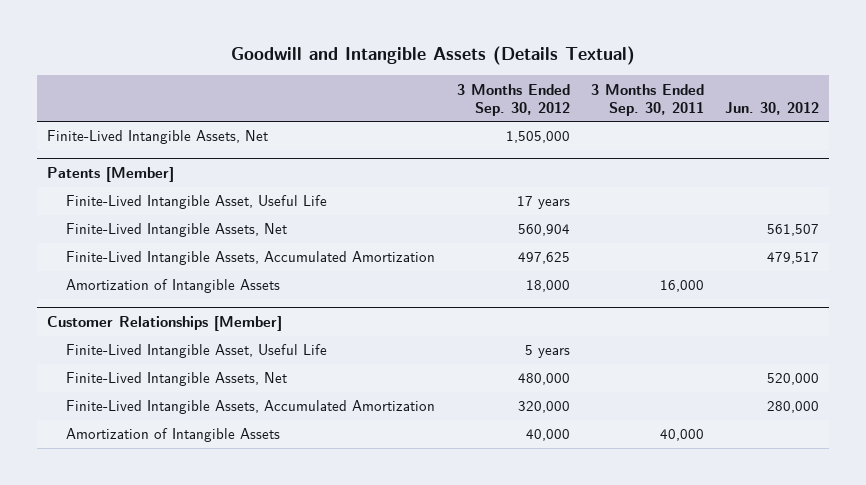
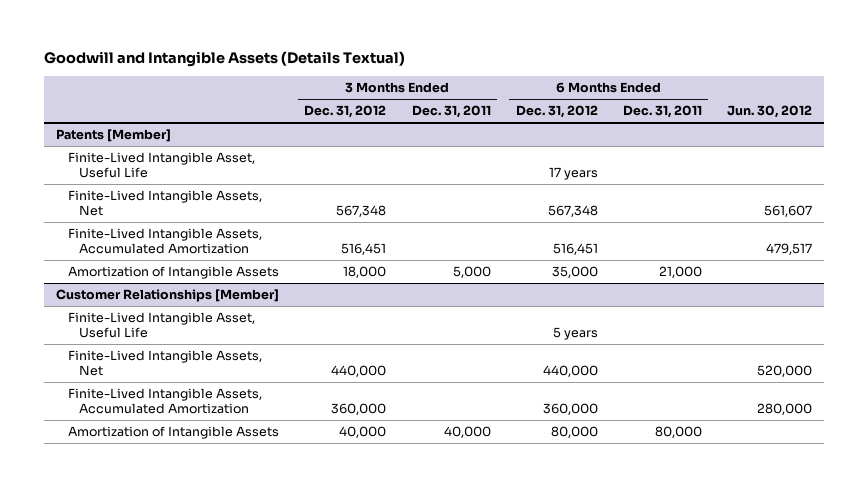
- | 3 Months Ended Sep. 30, 2012 | 3 Months Ended Sep. 30, 2011 | Jun. 30, 2012
+ | 3 Months Ended Dec. 31, 2012 | 3 Months Ended Dec. 31, 2011 | 6 Months Ended Dec. 31, 2012 | 6 Months Ended Dec. 31, 2011 | Jun. 30, 2012
- Finite-Lived Intangible Assets, Net | 1,505,000 | |
@ Patents [Member]
- Finite-Lived Intangible Assets, Net | 560,904 | | 561,507
+ Finite-Lived Intangible Assets, Net | 567,348 | | 567,348 | | 561,607

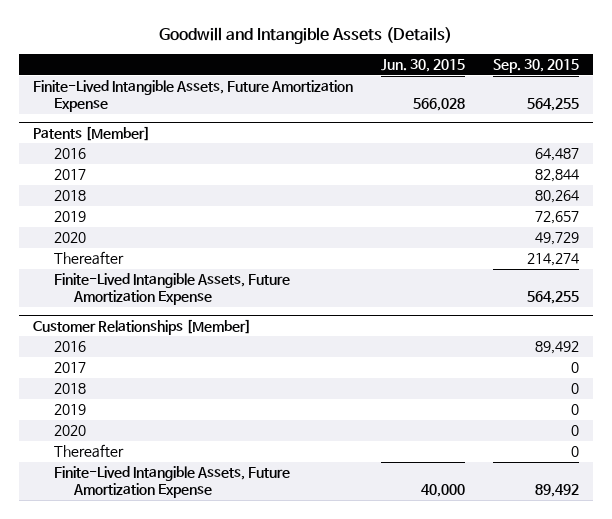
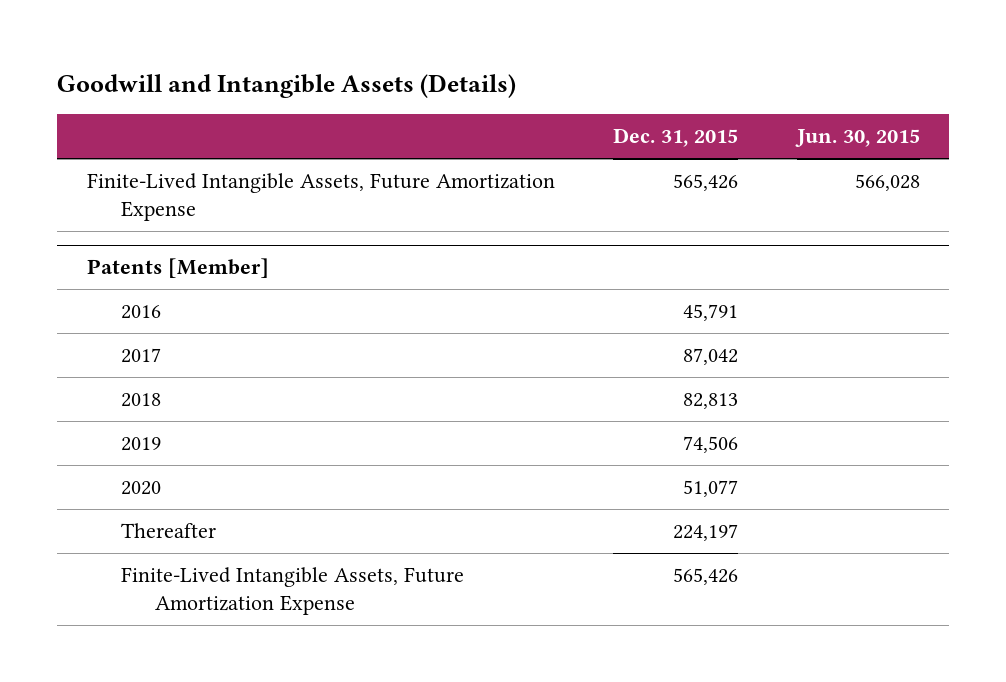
- | Jun. 30, 2015 | Sep. 30, 2015
+ | Dec. 31, 2015 | Jun. 30, 2015
- Customer Relationships [Member]
- 2016 | | 89,492
- 2017 | | 0
- 2018 | | 0
- 2019 | | 0
- 2020 | | 0
- Thereafter | | 0
- Finite-Lived Intangible Assets, Future Amortization Expense | 40,000 | 89,492

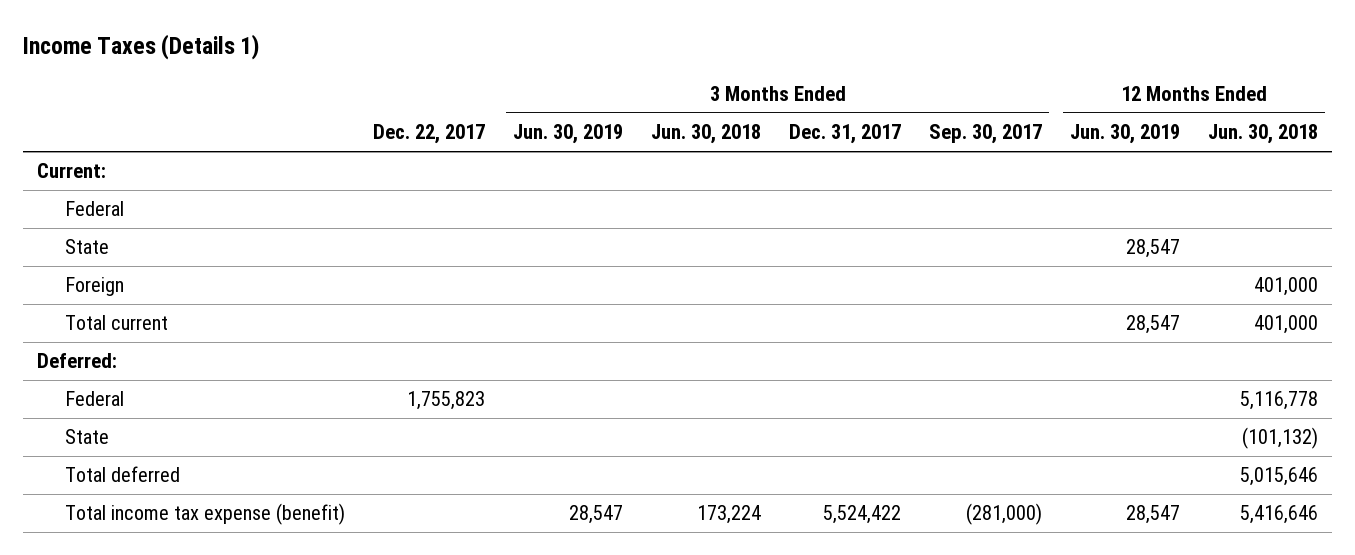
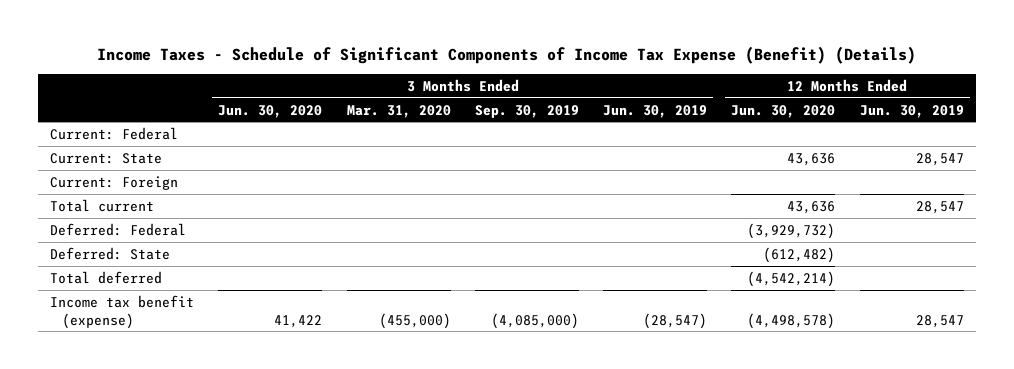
- Income Taxes (Details 1)
+ Income Taxes - Schedule of Significant Components of Income Tax Expense (Benefit) (Details)
- | Dec. 22, 2017 | 3 Months Ended Jun. 30, 2019 | 3 Months Ended Jun. 30, 2018 | 3 Months Ended Dec. 31, 2017 | 3 Months Ended Sep. 30, 2017 | 12 Months Ended Jun. 30, 2019 | 12 Months Ended Jun. 30, 2018
+ | 3 Months Ended Jun. 30, 2020 | 3 Months Ended Mar. 31, 2020 | 3 Months Ended Sep. 30, 2019 | 3 Months Ended Jun. 30, 2019 | 12 Months Ended Jun. 30, 2020 | 12 Months Ended Jun. 30, 2019
- Current:
- Federal
- State | | | | | | 28,547 |
- Foreign | | | | | | | 401,000
+ Current: Federal
+ Current: State | | | | | 43,636 | 28,547
+ Current: Foreign
- Deferred:
- Federal | 1,755,823 | | | | | | 5,116,778
- State | | | | | | | (101,132)
+ Deferred: Federal | | | | | (3,929,732) |
+ Deferred: State | | | | | (612,482) |
- Total income tax expense (benefit) | | 28,547 | 173,224 | 5,524,422 | (281,000) | 28,547 | 5,416,646
+ Income tax benefit (expense) | 41,422 | (455,000) | (4,085,000) | (28,547) | (4,498,578) | 28,547

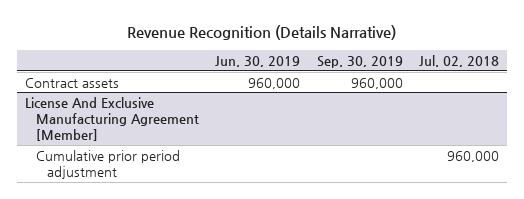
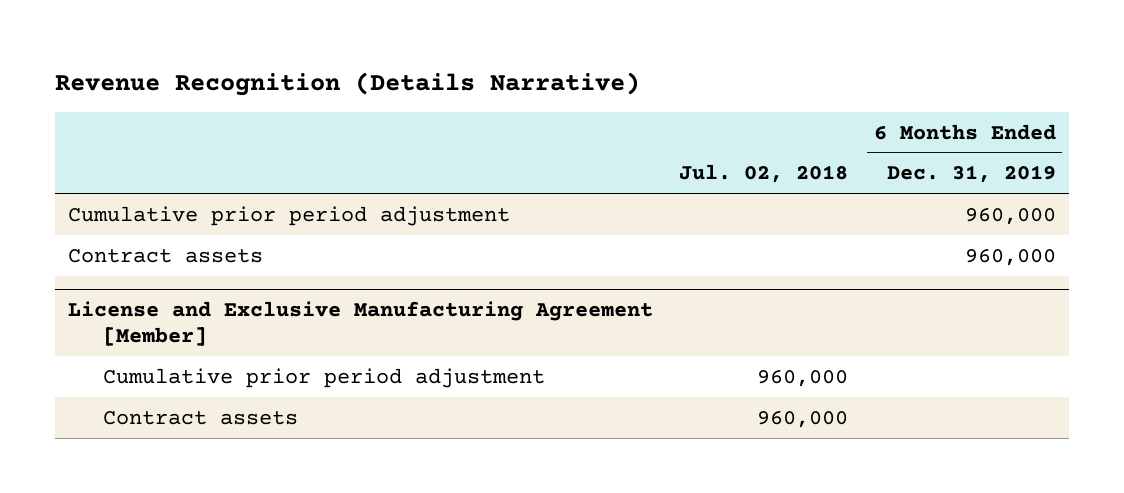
- | Jun. 30, 2019 | Sep. 30, 2019 | Jul. 02, 2018
+ | Jul. 02, 2018 | 6 Months Ended Dec. 31, 2019
+ Cumulative prior period adjustment | | 960,000
- License And Exclusive Manufacturing Agreement [Member]
+ License and Exclusive Manufacturing Agreement [Member]
+ Contract assets | 960,000 |

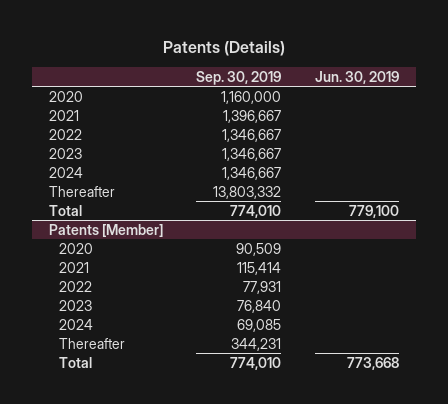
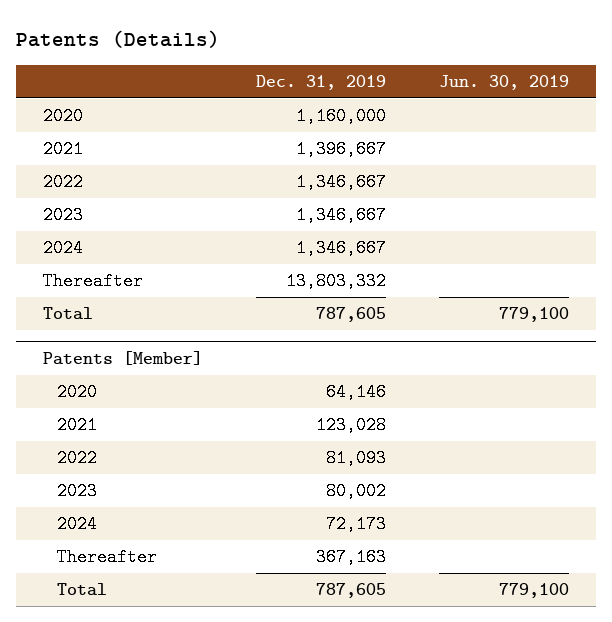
- | Sep. 30, 2019 | Jun. 30, 2019
+ | Dec. 31, 2019 | Jun. 30, 2019
@ Patents [Member]
- Total | 774,010 | 773,668
+ Total | 787,605 | 779,100

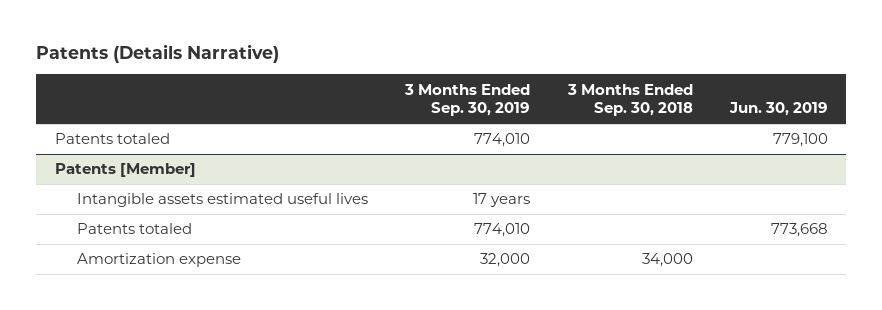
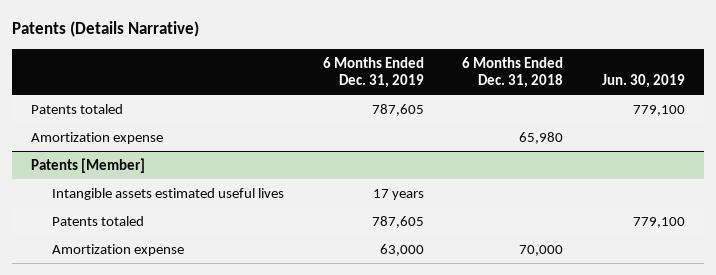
- | 3 Months Ended Sep. 30, 2019 | 3 Months Ended Sep. 30, 2018 | Jun. 30, 2019
+ | 6 Months Ended Dec. 31, 2019 | 6 Months Ended Dec. 31, 2018 | Jun. 30, 2019
+ Amortization expense | | 65,980 |
@ Patents [Member]
- Patents totaled | 774,010 | | 773,668
+ Patents totaled | 787,605 | | 779,100

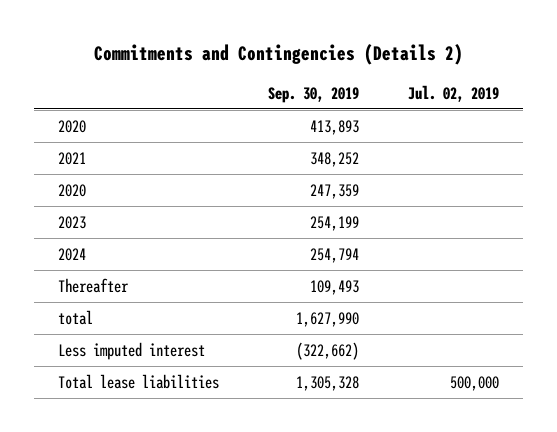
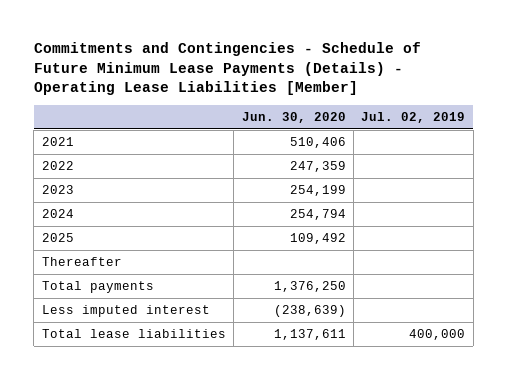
- Commitments and Contingencies (Details 2)
+ Commitments and Contingencies - Schedule of Future Minimum Lease Payments (Details) - Operating Lease Liabilities [Member]
- | Sep. 30, 2019 | Jul. 02, 2019
+ | Jun. 30, 2020 | Jul. 02, 2019
- 2020 | 413,893 |
- 2020 | 247,359 |
+ 2022 | 247,359 |
+ 2025 | 109,492 |
- total | 1,627,990 |
+ Total payments | 1,376,250 |
- Total lease liabilities | 1,305,328 | 500,000
+ Total lease liabilities | 1,137,611 | 400,000

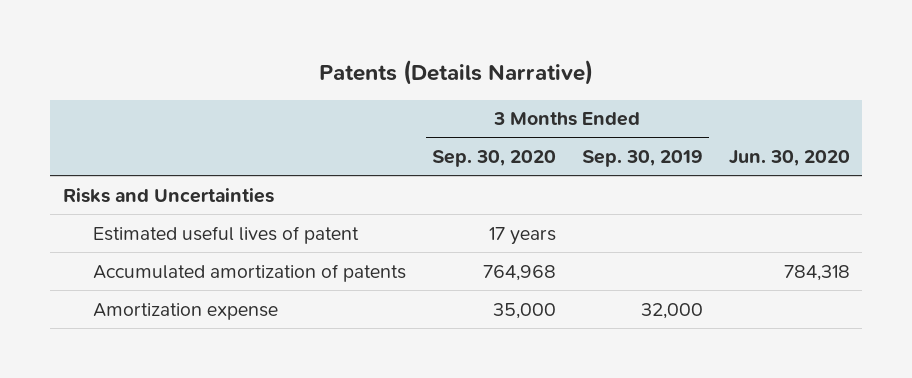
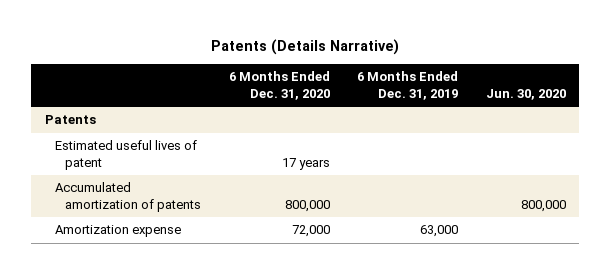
- | 3 Months Ended Sep. 30, 2020 | 3 Months Ended Sep. 30, 2019 | Jun. 30, 2020
+ | 6 Months Ended Dec. 31, 2020 | 6 Months Ended Dec. 31, 2019 | Jun. 30, 2020
- Risks and Uncertainties
+ Patents
- Accumulated amortization of patents | 764,968 | | 784,318
+ Accumulated amortization of patents | 800,000 | | 800,000

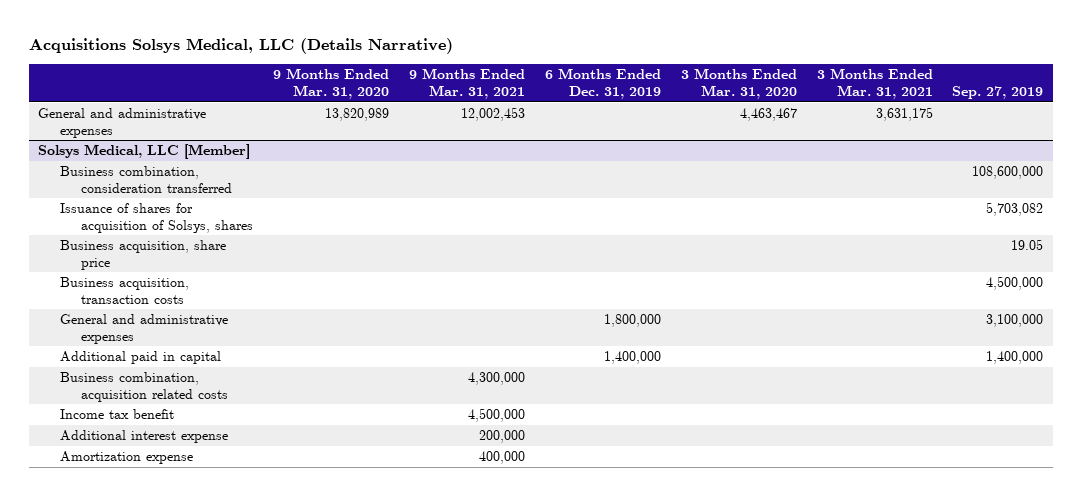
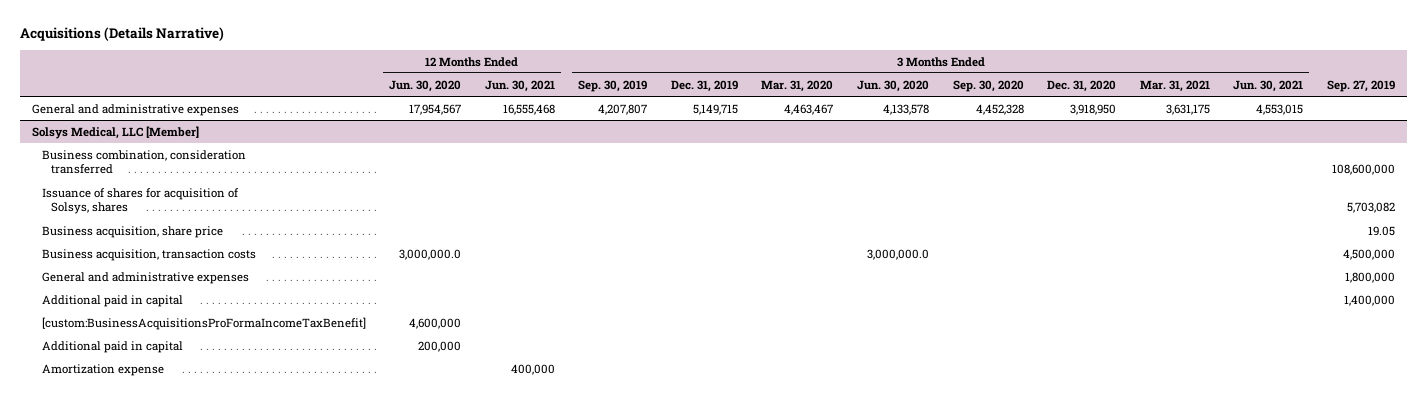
- Acquisitions Solsys Medical, LLC (Details Narrative)
+ Acquisitions (Details Narrative)
- | 9 Months Ended Mar. 31, 2020 | 9 Months Ended Mar. 31, 2021 | 6 Months Ended Dec. 31, 2019 | 3 Months Ended Mar. 31, 2020 | 3 Months Ended Mar. 31, 2021 | Sep. 27, 2019
+ | 12 Months Ended Jun. 30, 2020 | 12 Months Ended Jun. 30, 2021 | 3 Months Ended Sep. 30, 2019 | 3 Months Ended Dec. 31, 2019 | 3 Months Ended Mar. 31, 2020 | 3 Months Ended Jun. 30, 2020 | 3 Months Ended Sep. 30, 2020 | 3 Months Ended Dec. 31, 2020 | 3 Months Ended Mar. 31, 2021 | 3 Months Ended Jun. 30, 2021 | Sep. 27, 2019
@ Solsys Medical, LLC [Member]
- General and administrative expenses | | | 1,800,000 | | | 3,100,000
+ General and administrative expenses | | | | | | | | | | | 1,800,000
- Business combination, acquisition related costs | | 4,300,000 | | | |
- Income tax benefit | | 4,500,000 | | | |
- Additional interest expense | | 200,000 | | | |
+ [custom:BusinessAcquisitionsProFormaIncomeTaxBenefit] | 4,600,000 | | | | | | | | | |
+ Additional paid in capital | 200,000 | | | | | | | | | |

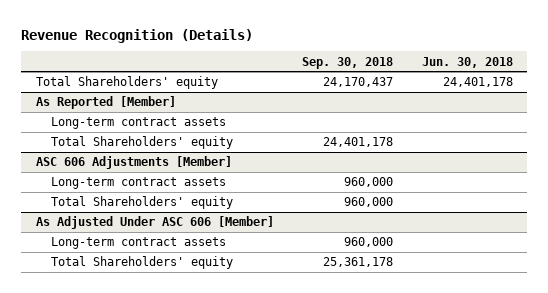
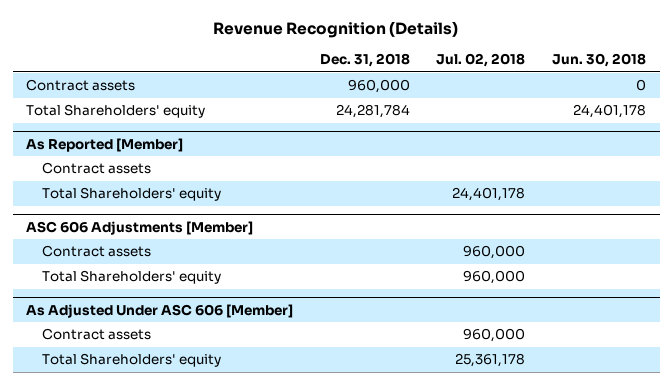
- | Sep. 30, 2018 | Jun. 30, 2018
+ | Dec. 31, 2018 | Jul. 02, 2018 | Jun. 30, 2018
+ Contract assets | 960,000 | | 0
@ As Reported [Member]
- Long-term contract assets
+ Contract assets
@ ASC 606 Adjustments [Member]
- Long-term contract assets | 960,000 |
+ Contract assets | | 960,000 |
@ As Adjusted Under ASC 606 [Member]
- Long-term contract assets | 960,000 |
+ Contract assets | | 960,000 |

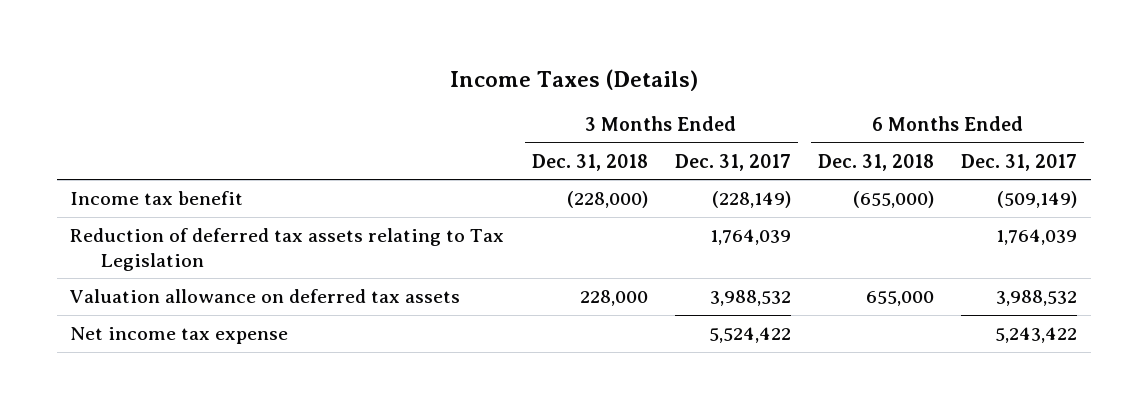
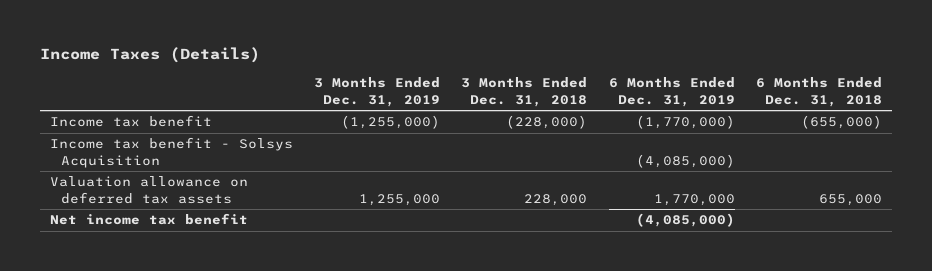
- | 3 Months Ended Dec. 31, 2018 | 3 Months Ended Dec. 31, 2017 | 6 Months Ended Dec. 31, 2018 | 6 Months Ended Dec. 31, 2017
+ | 3 Months Ended Dec. 31, 2019 | 3 Months Ended Dec. 31, 2018 | 6 Months Ended Dec. 31, 2019 | 6 Months Ended Dec. 31, 2018
- Reduction of deferred tax assets relating to Tax Legislation | | 1,764,039 | | 1,764,039
+ Income tax benefit - Solsys Acquisition | | | (4,085,000) |
- Net income tax expense | | 5,524,422 | | 5,243,422
+ Net income tax benefit | | | (4,085,000) |

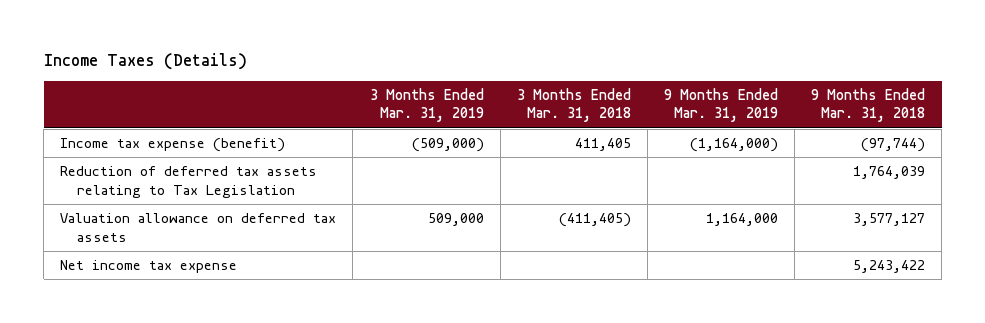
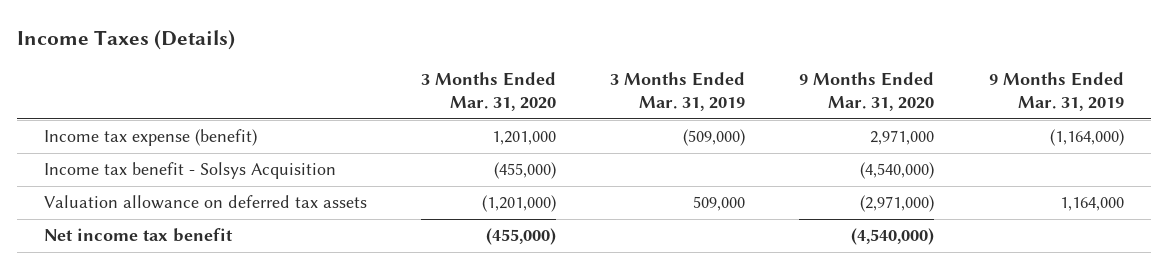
- | 3 Months Ended Mar. 31, 2019 | 3 Months Ended Mar. 31, 2018 | 9 Months Ended Mar. 31, 2019 | 9 Months Ended Mar. 31, 2018
+ | 3 Months Ended Mar. 31, 2020 | 3 Months Ended Mar. 31, 2019 | 9 Months Ended Mar. 31, 2020 | 9 Months Ended Mar. 31, 2019
- Reduction of deferred tax assets relating to Tax Legislation | | | | 1,764,039
+ Income tax benefit - Solsys Acquisition | (455,000) | | (4,540,000) |
- Net income tax expense | | | | 5,243,422
+ Net income tax benefit | (455,000) | | (4,540,000) |

